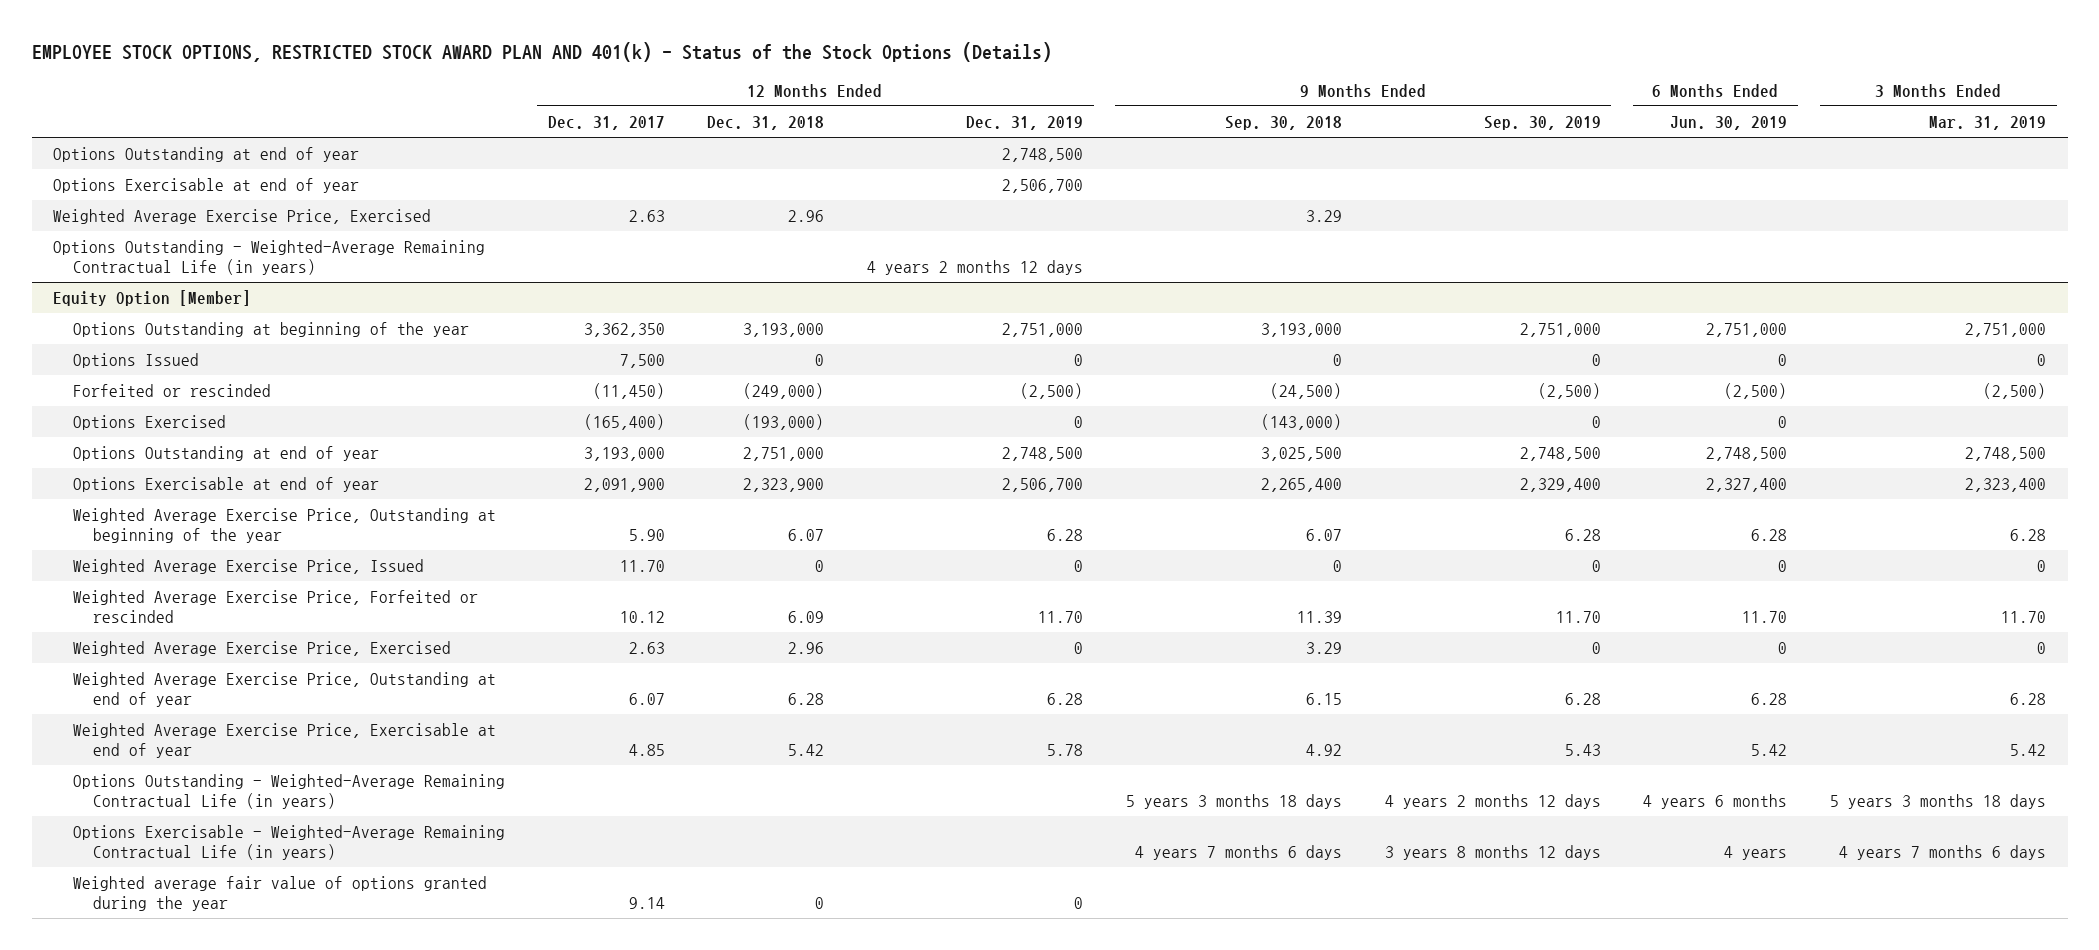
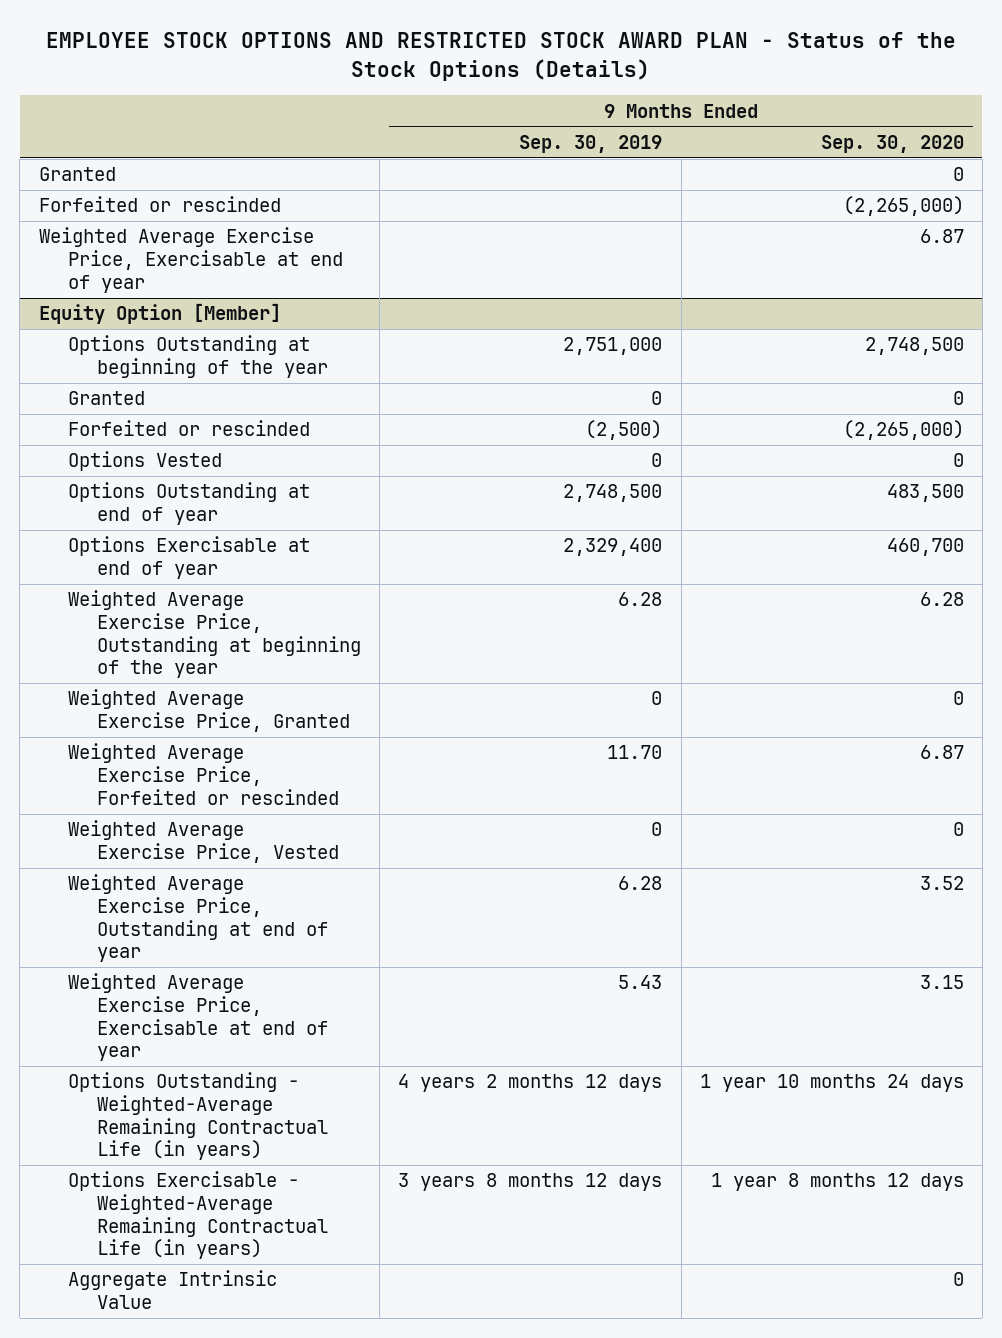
- EMPLOYEE STOCK OPTIONS, RESTRICTED STOCK AWARD PLAN AND 401(k) - Status of the Stock Options (Details)
+ EMPLOYEE STOCK OPTIONS AND RESTRICTED STOCK AWARD PLAN - Status of the Stock Options (Details)
- | 12 Months Ended Dec. 31, 2017 | 12 Months Ended Dec. 31, 2018 | 12 Months Ended Dec. 31, 2019 | 9 Months Ended Sep. 30, 2018 | 9 Months Ended Sep. 30, 2019 | 6 Months Ended Jun. 30, 2019 | 3 Months Ended Mar. 31, 2019
+ | 9 Months Ended Sep. 30, 2019 | 9 Months Ended Sep. 30, 2020
- Options Outstanding at end of year | | | 2,748,500 | | | |
- Options Exercisable at end of year | | | 2,506,700 | | | |
- Weighted Average Exercise Price, Exercised | 2.63 | 2.96 | | 3.29 | | |
- Options Outstanding - Weighted-Average Remaining Contractual Life (in years) | | | 4 years 2 months 12 days | | | |
+ Granted | | 0
+ Forfeited or rescinded | | (2,265,000)
+ Weighted Average Exercise Price, Exercisable at end of year | | 6.87
@ Equity Option [Member]
- Options Issued | 7,500 | 0 | 0 | 0 | 0 | 0 | 0
+ Granted | 0 | 0
- Options Exercised | (165,400) | (193,000) | 0 | (143,000) | 0 | 0 |
+ Options Vested | 0 | 0
- Weighted Average Exercise Price, Issued | 11.70 | 0 | 0 | 0 | 0 | 0 | 0
+ Weighted Average Exercise Price, Granted | 0 | 0
- Weighted Average Exercise Price, Exercised | 2.63 | 2.96 | 0 | 3.29 | 0 | 0 | 0
+ Weighted Average Exercise Price, Vested | 0 | 0
- Weighted average fair value of options granted during the year | 9.14 | 0 | 0 | | | |
+ Aggregate Intrinsic Value | | 0

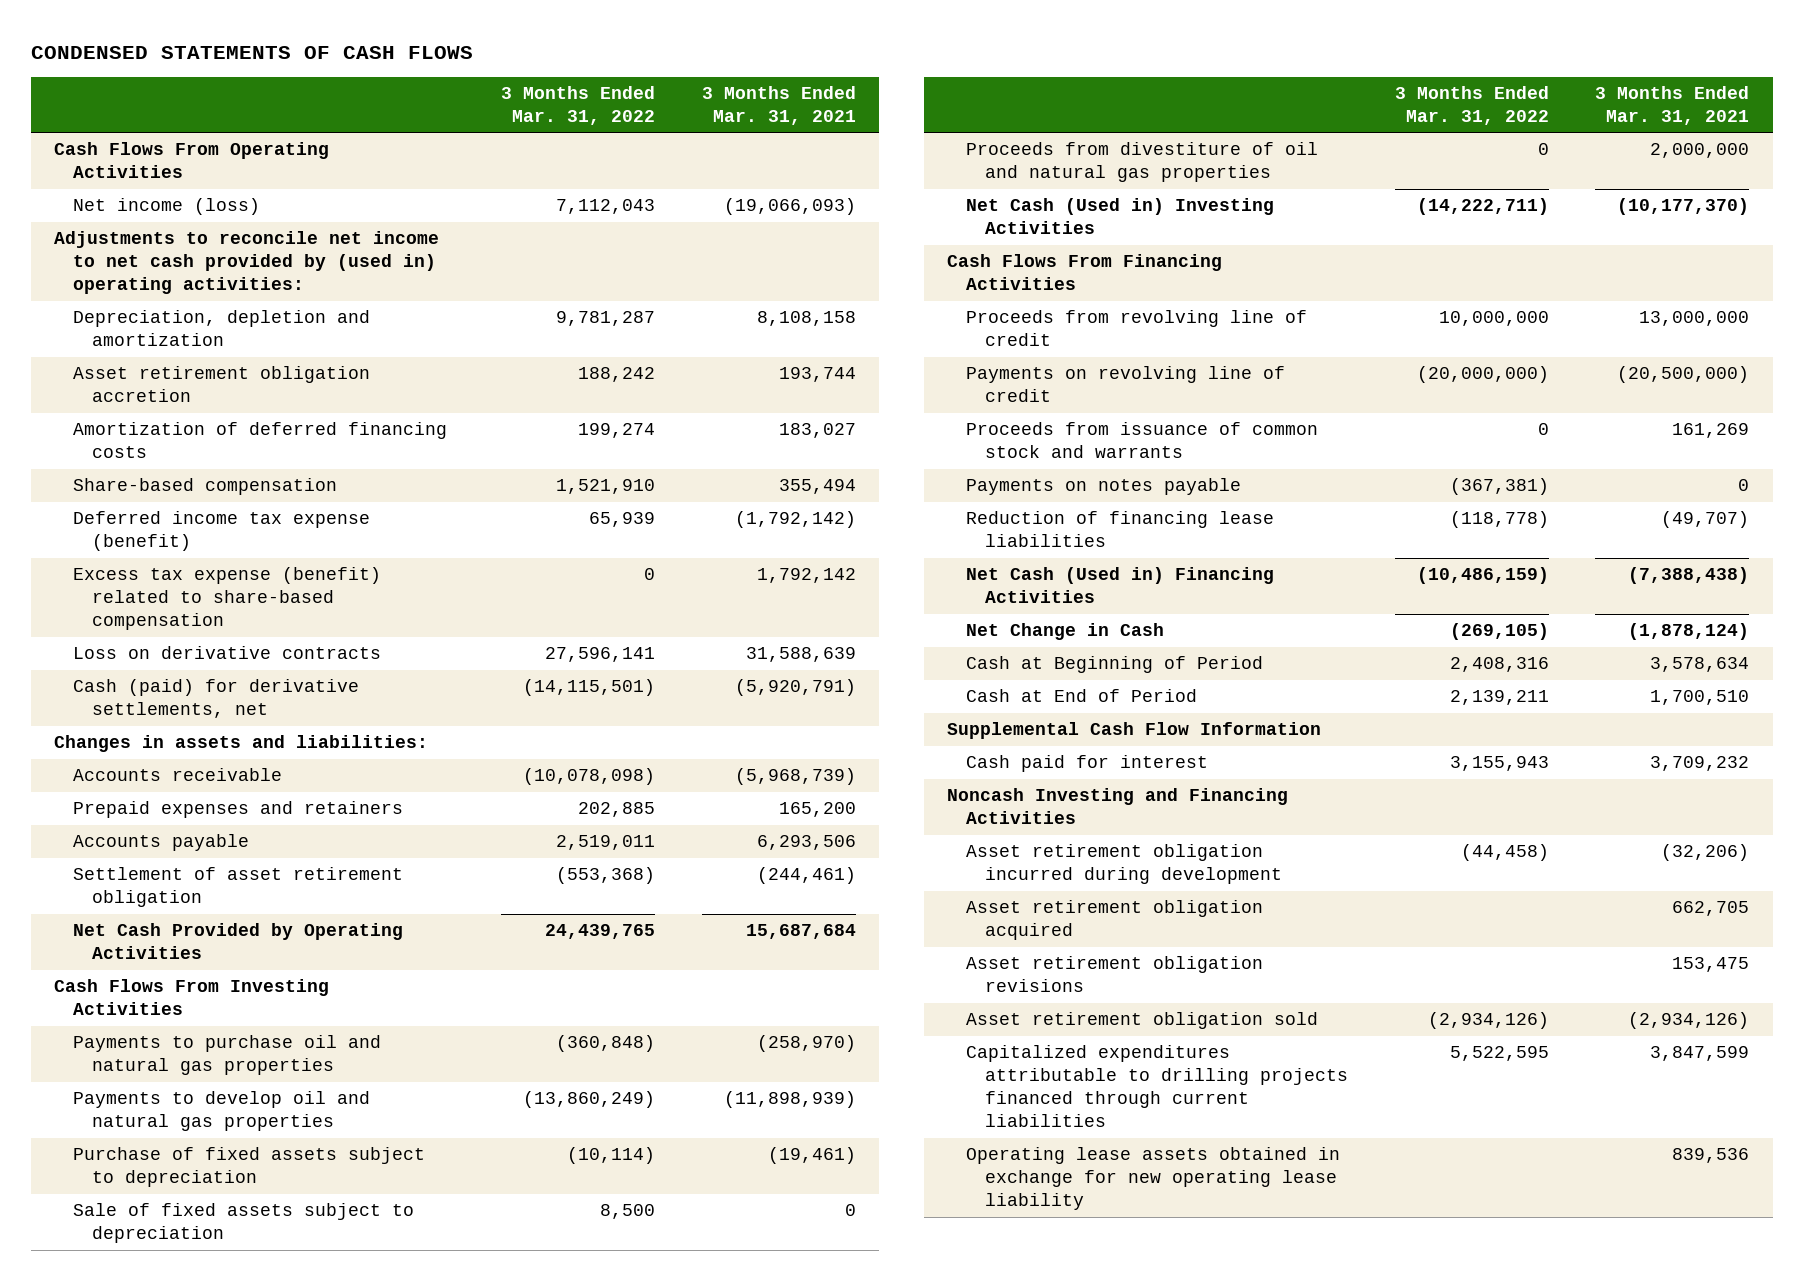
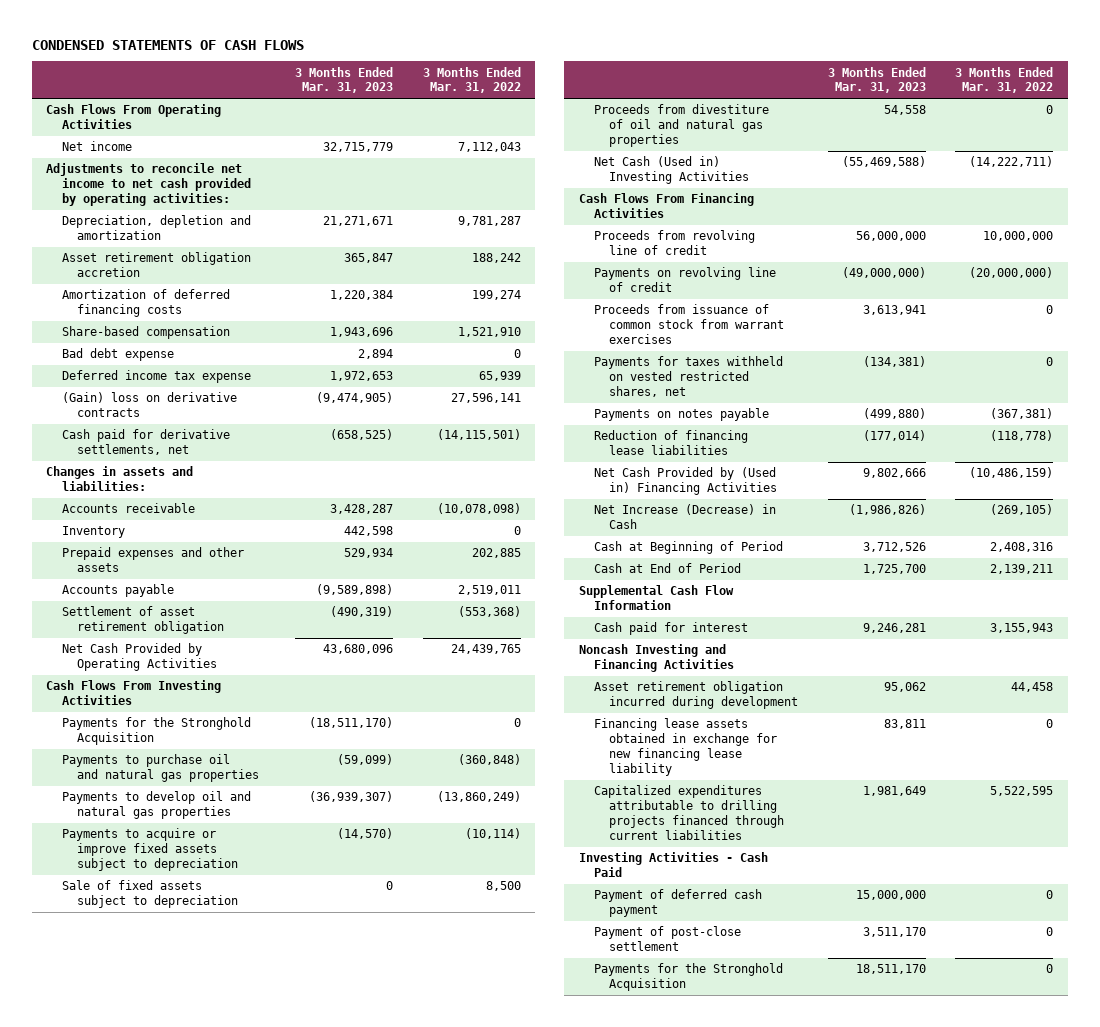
- | 3 Months Ended Mar. 31, 2022 | 3 Months Ended Mar. 31, 2021
+ | 3 Months Ended Mar. 31, 2023 | 3 Months Ended Mar. 31, 2022
- Net income (loss) | 7,112,043 | (19,066,093)
- Adjustments to reconcile net income to net cash provided by (used in) operating activities:
+ Net income | 32,715,779 | 7,112,043
+ Adjustments to reconcile net income to net cash provided by operating activities:
- Deferred income tax expense (benefit) | 65,939 | (1,792,142)
- Excess tax expense (benefit) related to share-based compensation | 0 | 1,792,142
- Loss on derivative contracts | 27,596,141 | 31,588,639
- Cash (paid) for derivative settlements, net | (14,115,501) | (5,920,791)
+ Bad debt expense | 2,894 | 0
+ Deferred income tax expense | 1,972,653 | 65,939
+ (Gain) loss on derivative contracts | (9,474,905) | 27,596,141
+ Cash paid for derivative settlements, net | (658,525) | (14,115,501)
- Prepaid expenses and retainers | 202,885 | 165,200
+ Inventory | 442,598 | 0
+ Prepaid expenses and other assets | 529,934 | 202,885
+ Payments for the Stronghold Acquisition | (18,511,170) | 0
- Purchase of fixed assets subject to depreciation | (10,114) | (19,461)
+ Payments to acquire or improve fixed assets subject to depreciation | (14,570) | (10,114)
- Proceeds from issuance of common stock and warrants | 0 | 161,269
+ Proceeds from issuance of common stock from warrant exercises | 3,613,941 | 0
+ Payments for taxes withheld on vested restricted shares, net | (134,381) | 0
- Net Cash (Used in) Financing Activities | (10,486,159) | (7,388,438)
- Net Change in Cash | (269,105) | (1,878,124)
+ Net Cash Provided by (Used in) Financing Activities | 9,802,666 | (10,486,159)
+ Net Increase (Decrease) in Cash | (1,986,826) | (269,105)
- Asset retirement obligation incurred during development | (44,458) | (32,206)
- Asset retirement obligation acquired | | 662,705
- Asset retirement obligation revisions | | 153,475
- Asset retirement obligation sold | (2,934,126) | (2,934,126)
+ Asset retirement obligation incurred during development | 95,062 | 44,458
+ Financing lease assets obtained in exchange for new financing lease liability | 83,811 | 0
- Operating lease assets obtained in exchange for new operating lease liability | | 839,536
+ Investing Activities - Cash Paid
+ Payment of deferred cash payment | 15,000,000 | 0
+ Payment of post-close settlement | 3,511,170 | 0
+ Payments for the Stronghold Acquisition | 18,511,170 | 0

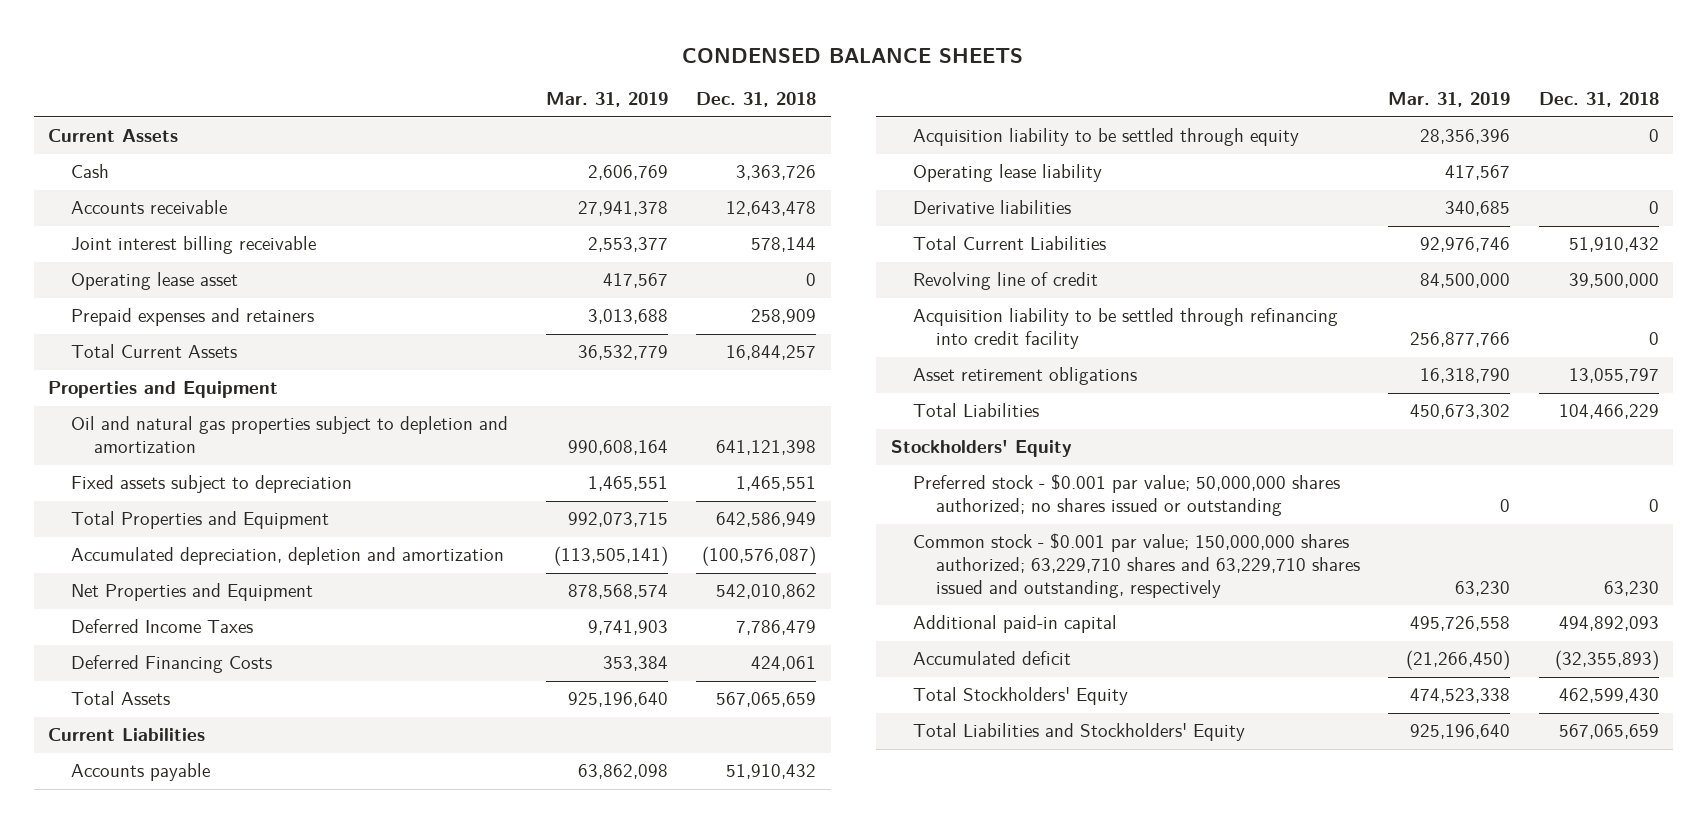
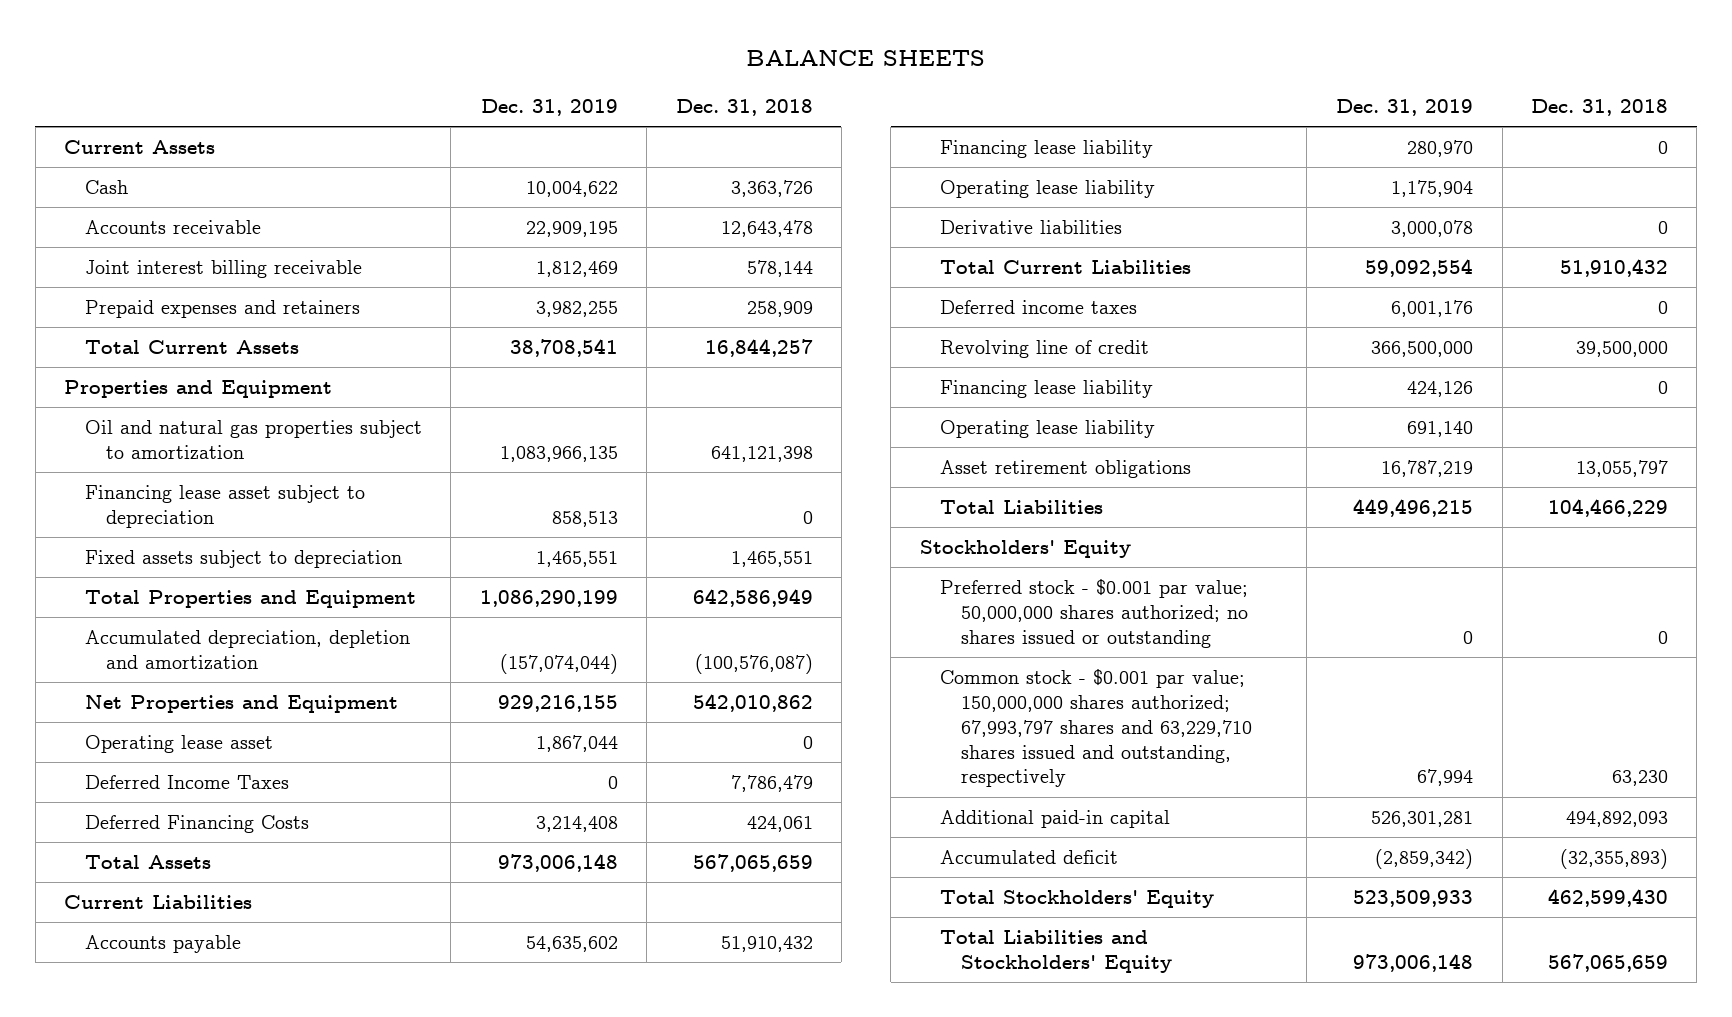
- CONDENSED BALANCE SHEETS
+ BALANCE SHEETS
- | Mar. 31, 2019 | Dec. 31, 2018
+ | Dec. 31, 2019 | Dec. 31, 2018
- Oil and natural gas properties subject to depletion and amortization | 990,608,164 | 641,121,398
+ Oil and natural gas properties subject to amortization | 1,083,966,135 | 641,121,398
+ Financing lease asset subject to depreciation | 858,513 | 0
moved down: Operating lease asset | 1,867,044 | 0
- Acquisition liability to be settled through equity | 28,356,396 | 0
+ Financing lease liability | 280,970 | 0
+ Deferred income taxes | 6,001,176 | 0
- Acquisition liability to be settled through refinancing into credit facility | 256,877,766 | 0
+ Financing lease liability | 424,126 | 0
+ Operating lease liability | 691,140 |
- Common stock - $0.001 par value; 150,000,000 shares authorized; 63,229,710 shares and 63,229,710 shares issued and outstanding, respectively | 63,230 | 63,230
+ Common stock - $0.001 par value; 150,000,000 shares authorized; 67,993,797 shares and 63,229,710 shares issued and outstanding, respectively | 67,994 | 63,230

